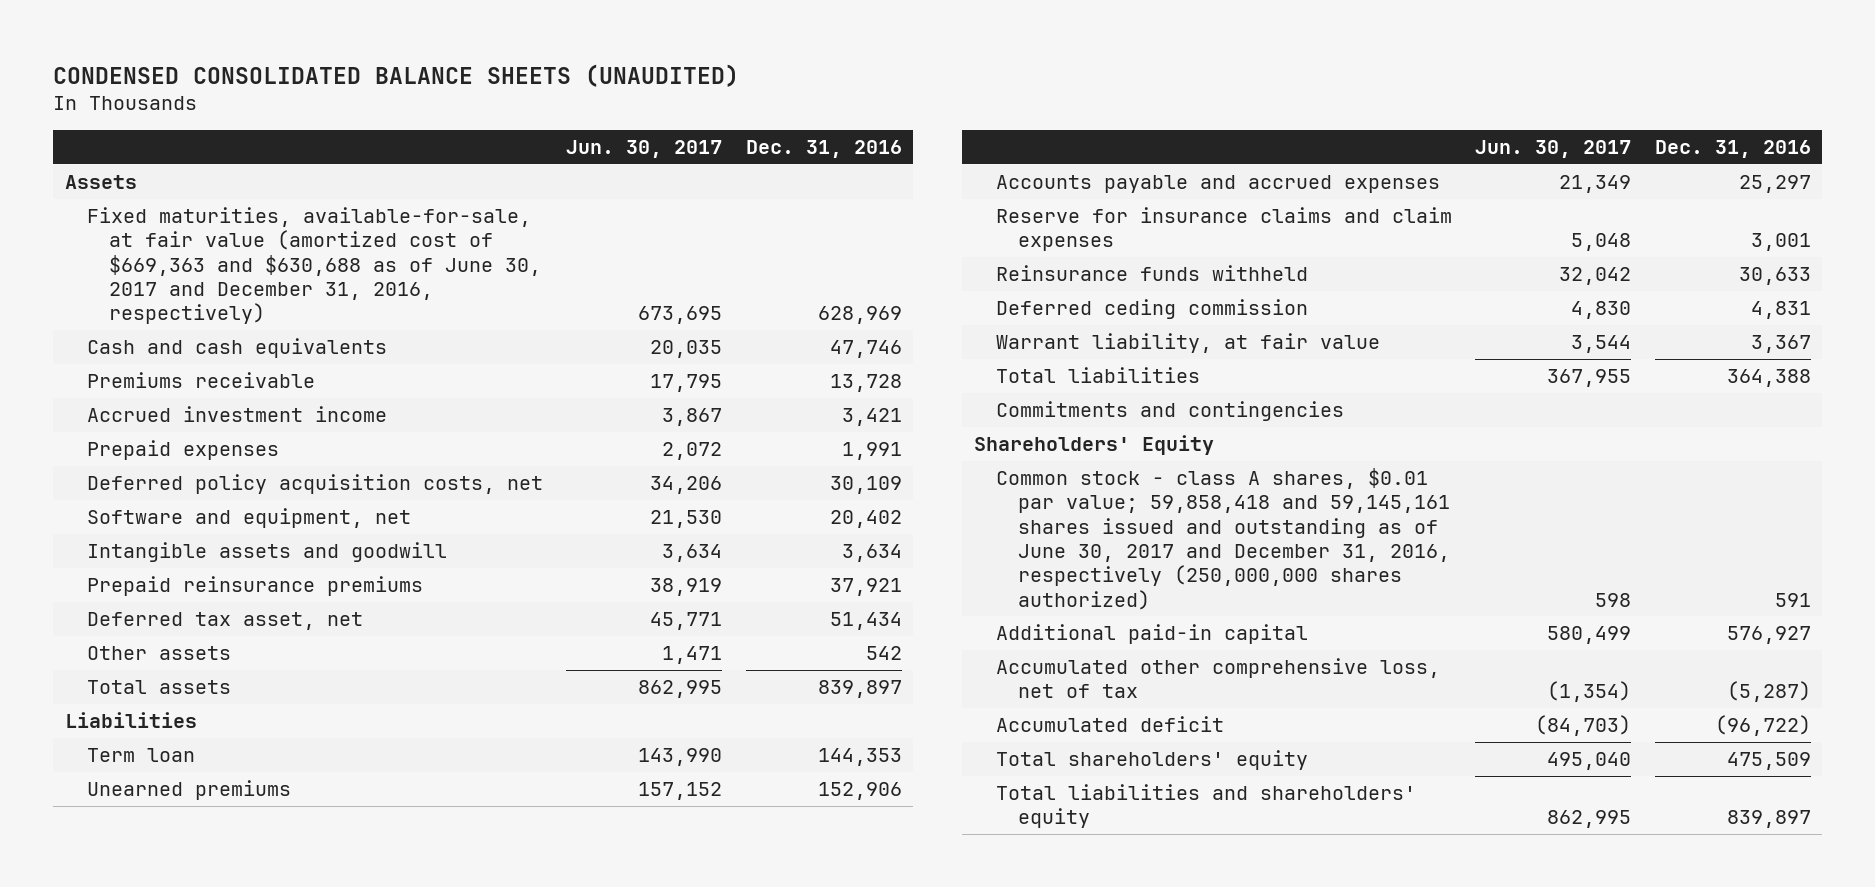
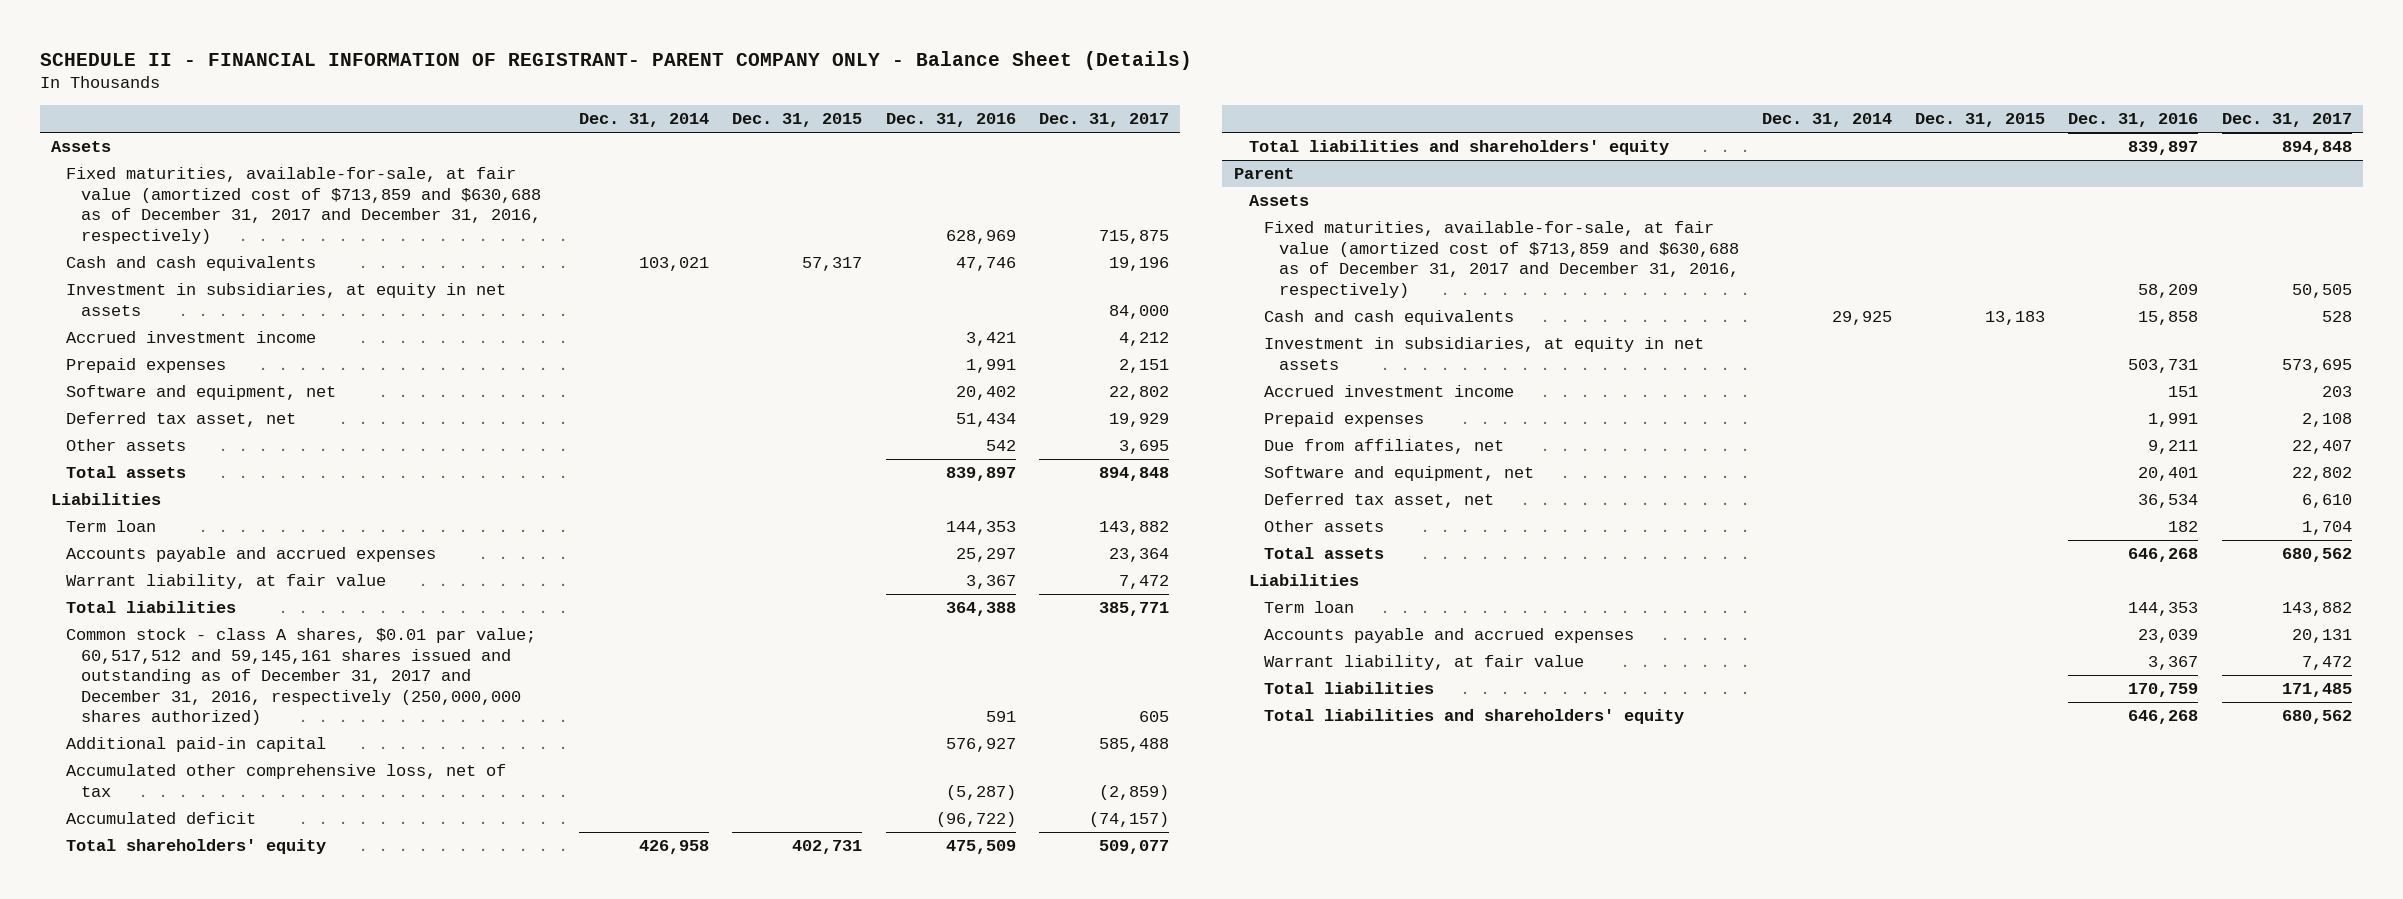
- CONDENSED CONSOLIDATED BALANCE SHEETS (UNAUDITED)
+ SCHEDULE II - FINANCIAL INFORMATION OF REGISTRANT- PARENT COMPANY ONLY - Balance Sheet (Details)
- | Jun. 30, 2017 | Dec. 31, 2016
+ | Dec. 31, 2014 | Dec. 31, 2015 | Dec. 31, 2016 | Dec. 31, 2017
- Fixed maturities, available-for-sale, at fair value (amortized cost of $669,363 and $630,688 as of June 30, 2017 and December 31, 2016, respectively) | 673,695 | 628,969
+ Fixed maturities, available-for-sale, at fair value (amortized cost of $713,859 and $630,688 as of December 31, 2017 and December 31, 2016, respectively) | | | 628,969 | 715,875
- Premiums receivable | 17,795 | 13,728
+ Investment in subsidiaries, at equity in net assets | | | | 84,000
- Deferred policy acquisition costs, net | 34,206 | 30,109
- Intangible assets and goodwill | 3,634 | 3,634
- Prepaid reinsurance premiums | 38,919 | 37,921
- Unearned premiums | 157,152 | 152,906
- Reserve for insurance claims and claim expenses | 5,048 | 3,001
- Reinsurance funds withheld | 32,042 | 30,633
- Deferred ceding commission | 4,830 | 4,831
- Commitments and contingencies
- Shareholders' Equity
- Common stock - class A shares, $0.01 par value; 59,858,418 and 59,145,161 shares issued and outstanding as of June 30, 2017 and December 31, 2016, respectively (250,000,000 shares authorized) | 598 | 591
+ Common stock - class A shares, $0.01 par value; 60,517,512 and 59,145,161 shares issued and outstanding as of December 31, 2017 and December 31, 2016, respectively (250,000,000 shares authorized) | | | 591 | 605
+ Parent
+ Assets
+ Fixed maturities, available-for-sale, at fair value (amortized cost of $713,859 and $630,688 as of December 31, 2017 and December 31, 2016, respectively) | | | 58,209 | 50,505
+ Cash and cash equivalents | 29,925 | 13,183 | 15,858 | 528
+ Investment in subsidiaries, at equity in net assets | | | 503,731 | 573,695
+ Accrued investment income | | | 151 | 203
+ Prepaid expenses | | | 1,991 | 2,108
+ Due from affiliates, net | | | 9,211 | 22,407
+ Software and equipment, net | | | 20,401 | 22,802
+ Deferred tax asset, net | | | 36,534 | 6,610
+ Other assets | | | 182 | 1,704
+ Total assets | | | 646,268 | 680,562
+ Liabilities
+ Term loan | | | 144,353 | 143,882
+ Accounts payable and accrued expenses | | | 23,039 | 20,131
+ Warrant liability, at fair value | | | 3,367 | 7,472
+ Total liabilities | | | 170,759 | 171,485
+ Total liabilities and shareholders' equity | | | 646,268 | 680,562

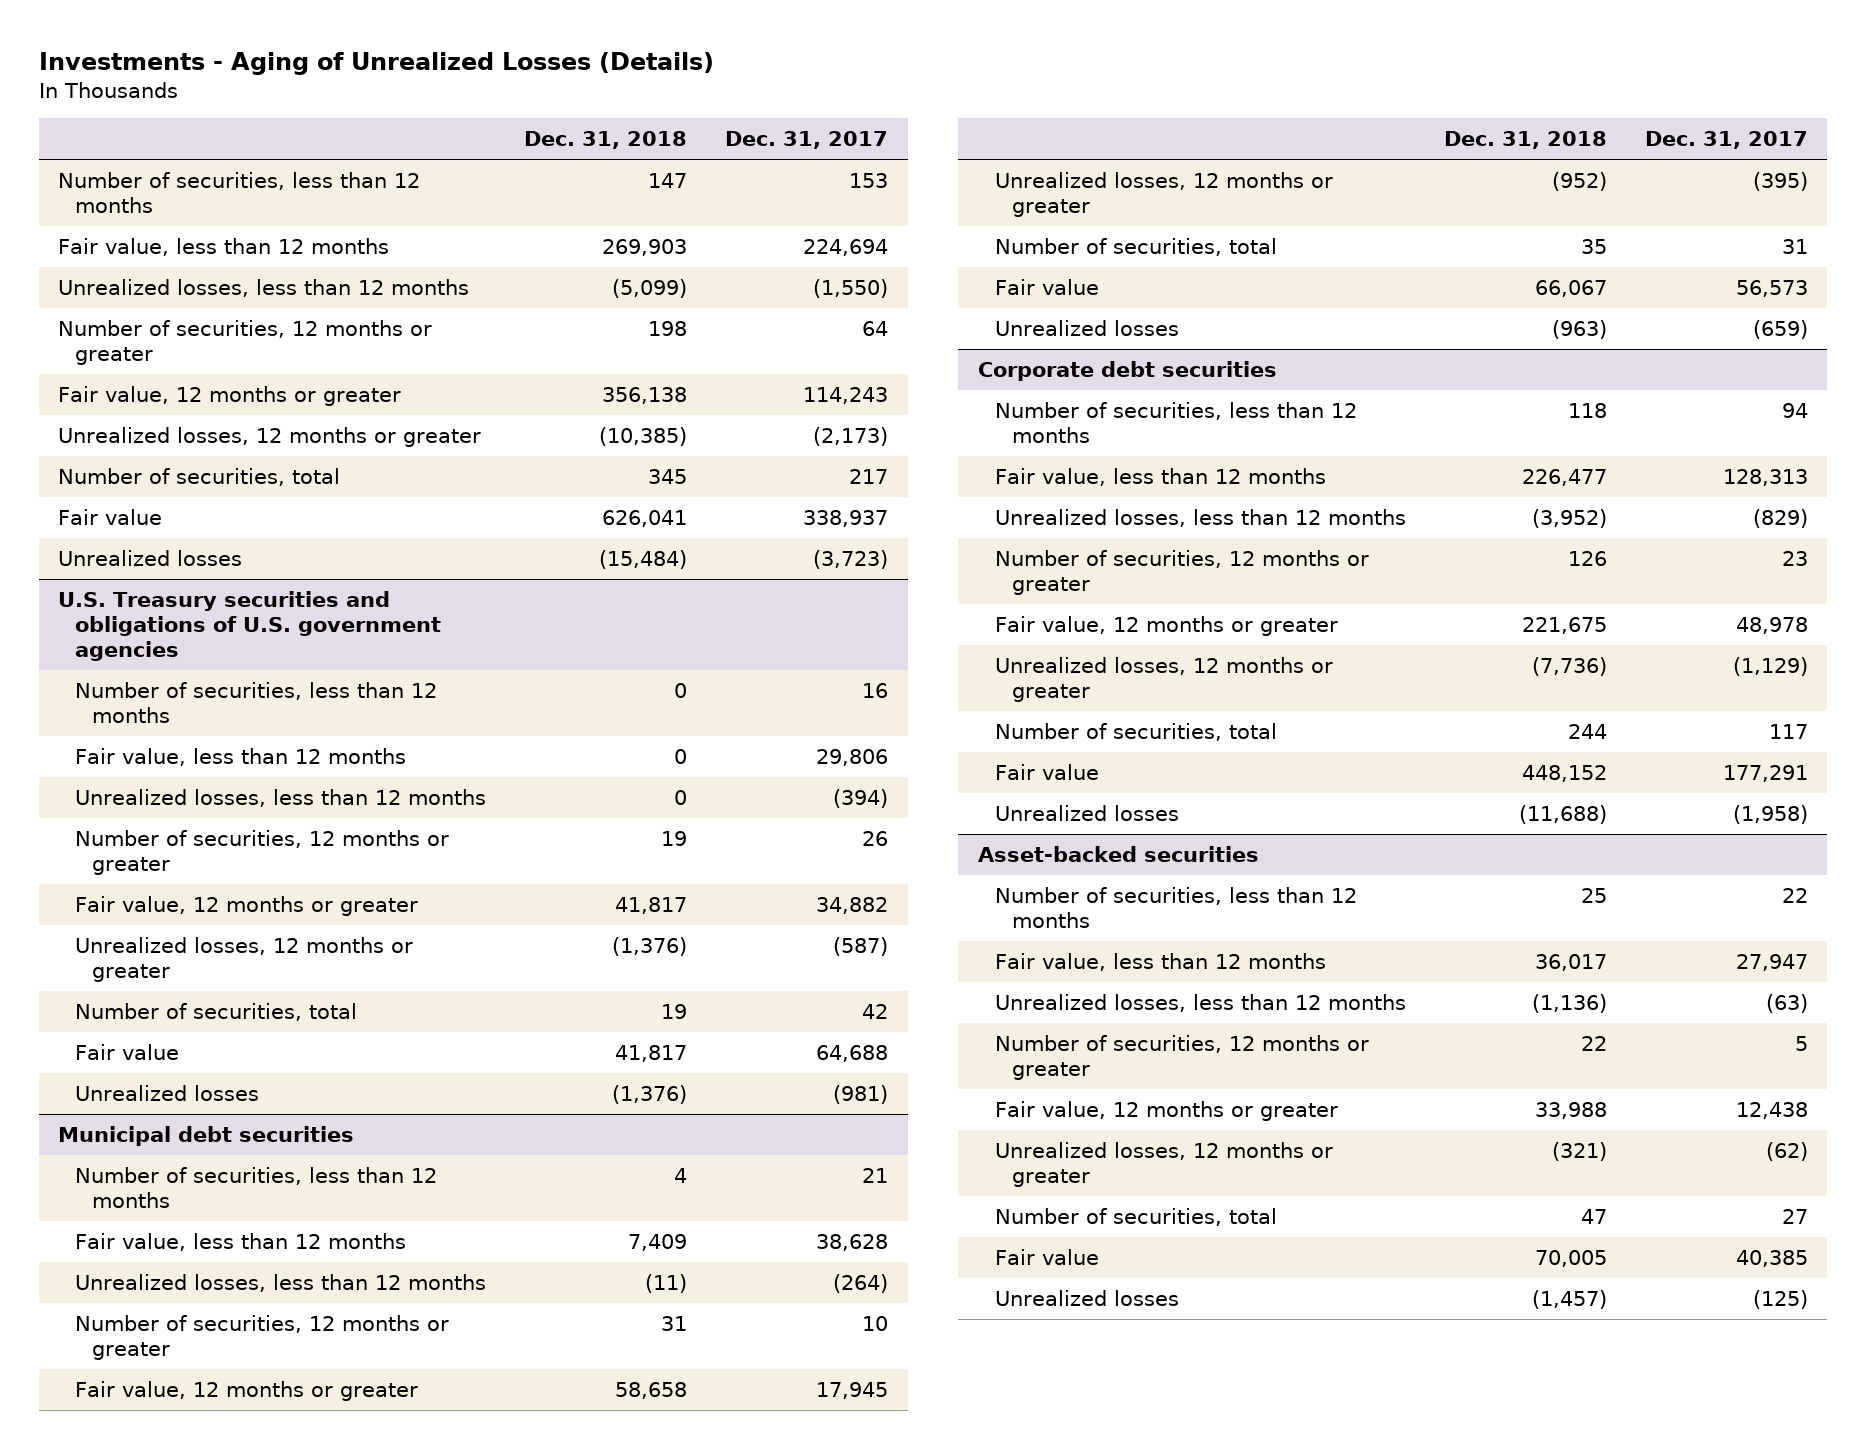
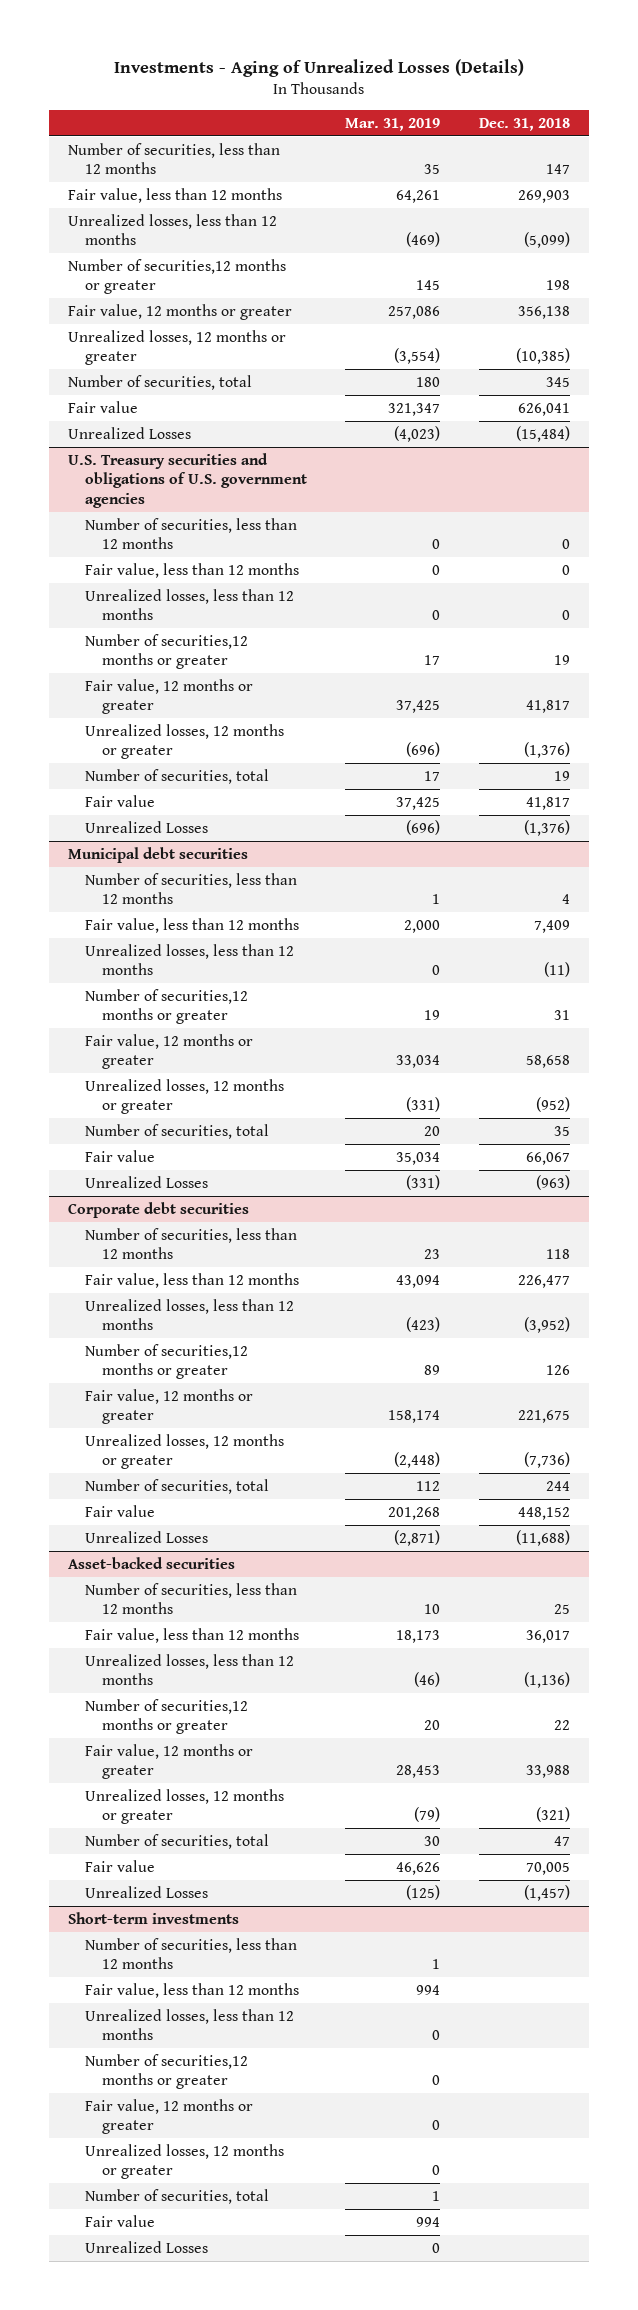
- | Dec. 31, 2018 | Dec. 31, 2017
+ | Mar. 31, 2019 | Dec. 31, 2018
- Number of securities, 12 months or greater | 198 | 64
+ Number of securities,12 months or greater | 145 | 198
- Unrealized losses | (15,484) | (3,723)
+ Unrealized Losses | (4,023) | (15,484)
@ U.S. Treasury securities and obligations of U.S. government agencies
- Number of securities, 12 months or greater | 19 | 26
+ Number of securities,12 months or greater | 17 | 19
- Unrealized losses | (1,376) | (981)
+ Unrealized Losses | (696) | (1,376)
@ Municipal debt securities
- Number of securities, 12 months or greater | 31 | 10
+ Number of securities,12 months or greater | 19 | 31
- Unrealized losses | (963) | (659)
+ Unrealized Losses | (331) | (963)
@ Corporate debt securities
- Number of securities, 12 months or greater | 126 | 23
+ Number of securities,12 months or greater | 89 | 126
- Unrealized losses | (11,688) | (1,958)
+ Unrealized Losses | (2,871) | (11,688)
@ Asset-backed securities
- Number of securities, 12 months or greater | 22 | 5
+ Number of securities,12 months or greater | 20 | 22
- Unrealized losses | (1,457) | (125)
+ Unrealized Losses | (125) | (1,457)
+ Short-term investments
+ Number of securities, less than 12 months | 1 |
+ Fair value, less than 12 months | 994 |
+ Unrealized losses, less than 12 months | 0 |
+ Number of securities,12 months or greater | 0 |
+ Fair value, 12 months or greater | 0 |
+ Unrealized losses, 12 months or greater | 0 |
+ Number of securities, total | 1 |
+ Fair value | 994 |
+ Unrealized Losses | 0 |

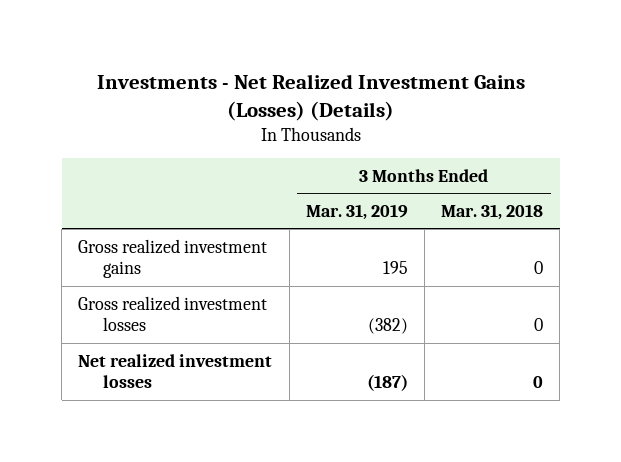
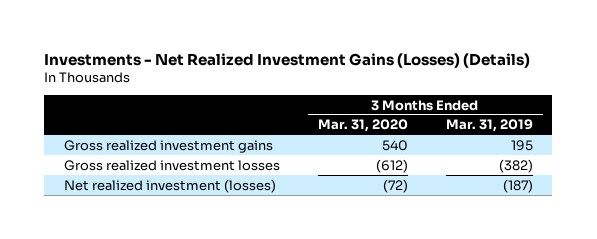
- | 3 Months Ended Mar. 31, 2019 | 3 Months Ended Mar. 31, 2018
+ | 3 Months Ended Mar. 31, 2020 | 3 Months Ended Mar. 31, 2019
- Net realized investment losses | (187) | 0
+ Net realized investment (losses) | (72) | (187)

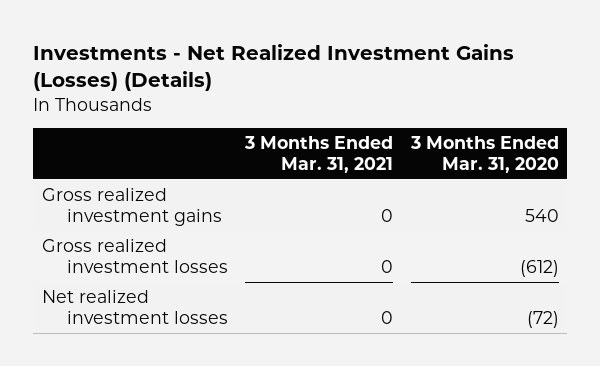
- | 3 Months Ended Mar. 31, 2020 | 3 Months Ended Mar. 31, 2019
+ | 3 Months Ended Mar. 31, 2021 | 3 Months Ended Mar. 31, 2020
- Net realized investment (losses) | (72) | (187)
+ Net realized investment losses | 0 | (72)

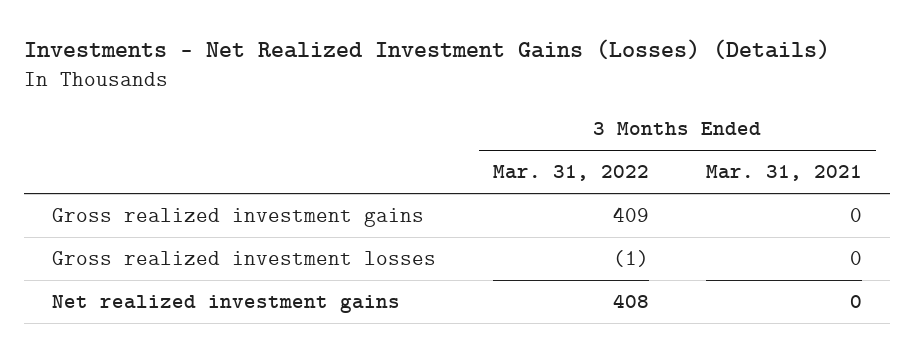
- | 3 Months Ended Mar. 31, 2021 | 3 Months Ended Mar. 31, 2020
+ | 3 Months Ended Mar. 31, 2022 | 3 Months Ended Mar. 31, 2021
- Net realized investment losses | 0 | (72)
+ Net realized investment gains | 408 | 0

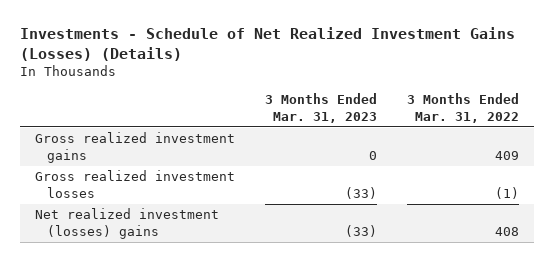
- Investments - Net Realized Investment Gains (Losses) (Details)
+ Investments - Schedule of Net Realized Investment Gains (Losses) (Details)
- | 3 Months Ended Mar. 31, 2022 | 3 Months Ended Mar. 31, 2021
+ | 3 Months Ended Mar. 31, 2023 | 3 Months Ended Mar. 31, 2022
- Net realized investment gains | 408 | 0
+ Net realized investment (losses) gains | (33) | 408

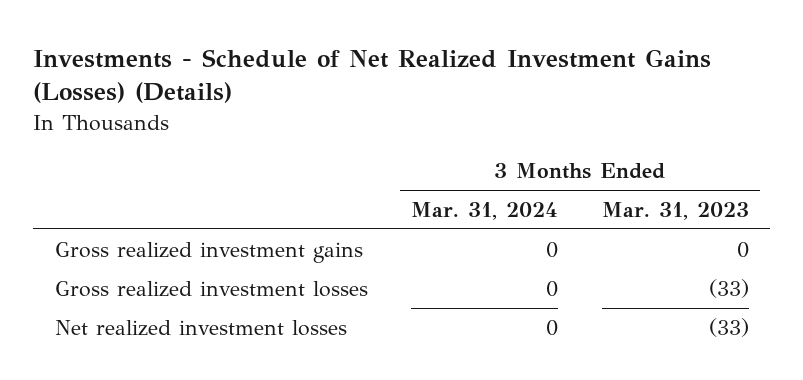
- | 3 Months Ended Mar. 31, 2023 | 3 Months Ended Mar. 31, 2022
+ | 3 Months Ended Mar. 31, 2024 | 3 Months Ended Mar. 31, 2023
- Net realized investment (losses) gains | (33) | 408
+ Net realized investment losses | 0 | (33)

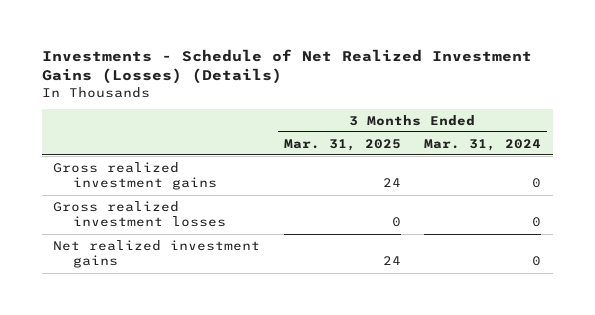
- | 3 Months Ended Mar. 31, 2024 | 3 Months Ended Mar. 31, 2023
+ | 3 Months Ended Mar. 31, 2025 | 3 Months Ended Mar. 31, 2024
- Net realized investment losses | 0 | (33)
+ Net realized investment gains | 24 | 0

